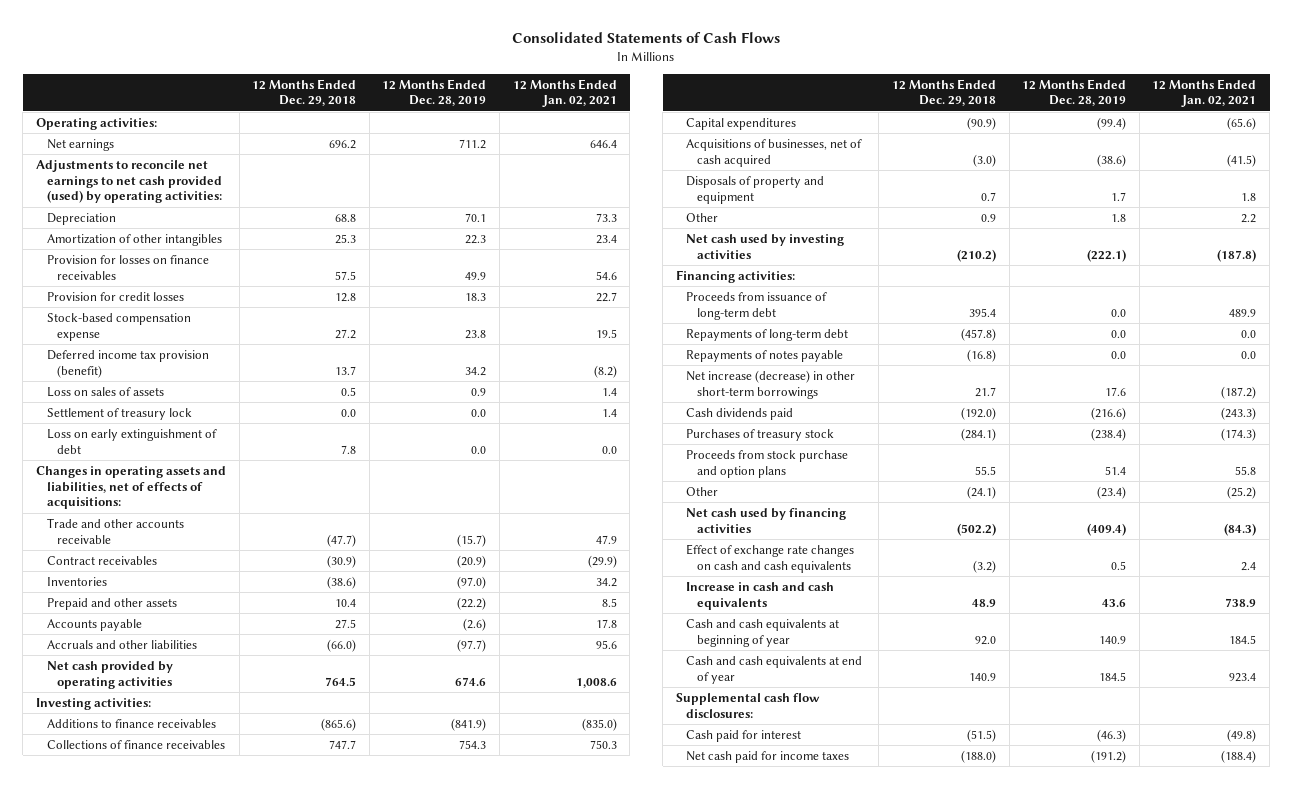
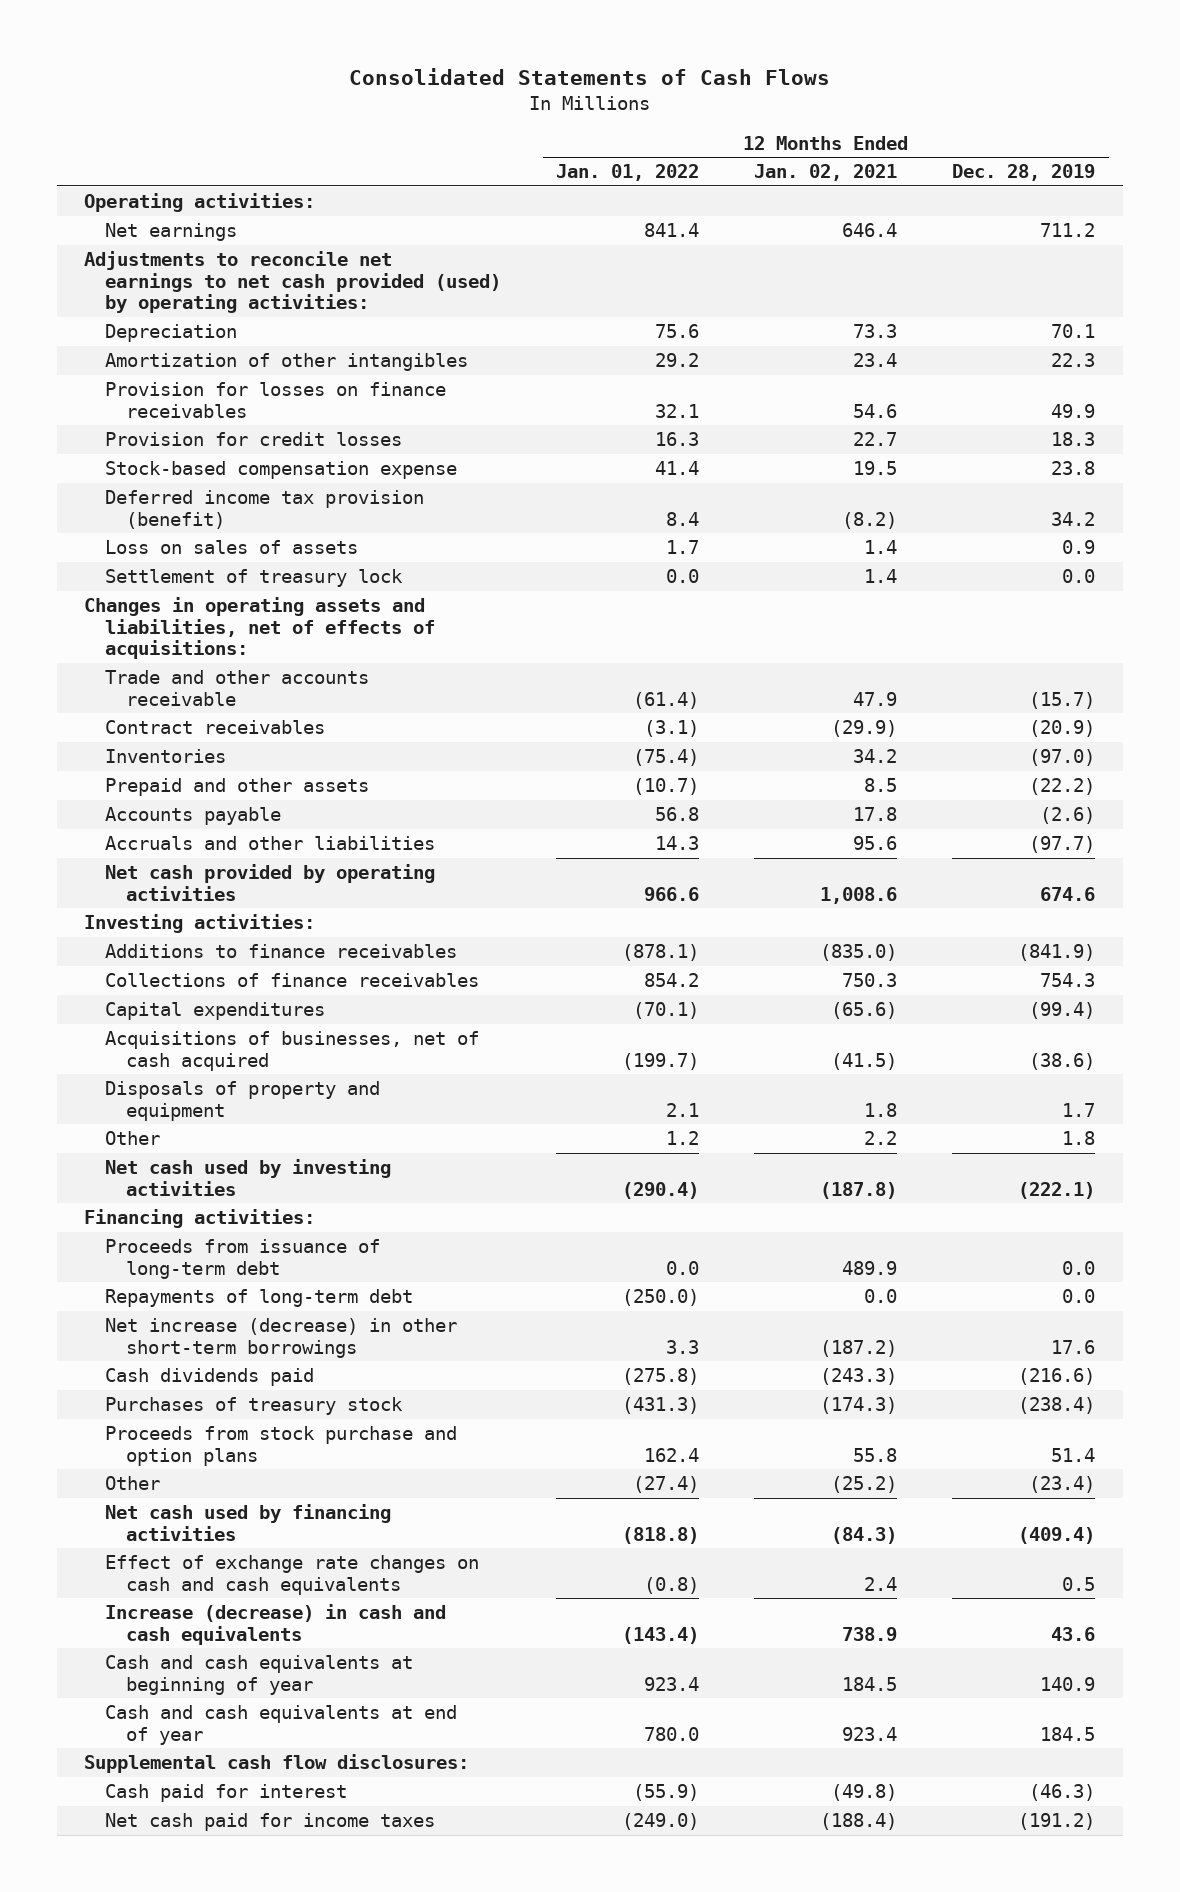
- | 12 Months Ended Dec. 29, 2018 | 12 Months Ended Dec. 28, 2019 | 12 Months Ended Jan. 02, 2021
+ | 12 Months Ended Jan. 01, 2022 | 12 Months Ended Jan. 02, 2021 | 12 Months Ended Dec. 28, 2019
- Loss on early extinguishment of debt | 7.8 | 0.0 | 0.0
- Repayments of notes payable | (16.8) | 0.0 | 0.0
- Increase in cash and cash equivalents | 48.9 | 43.6 | 738.9
+ Increase (decrease) in cash and cash equivalents | (143.4) | 738.9 | 43.6

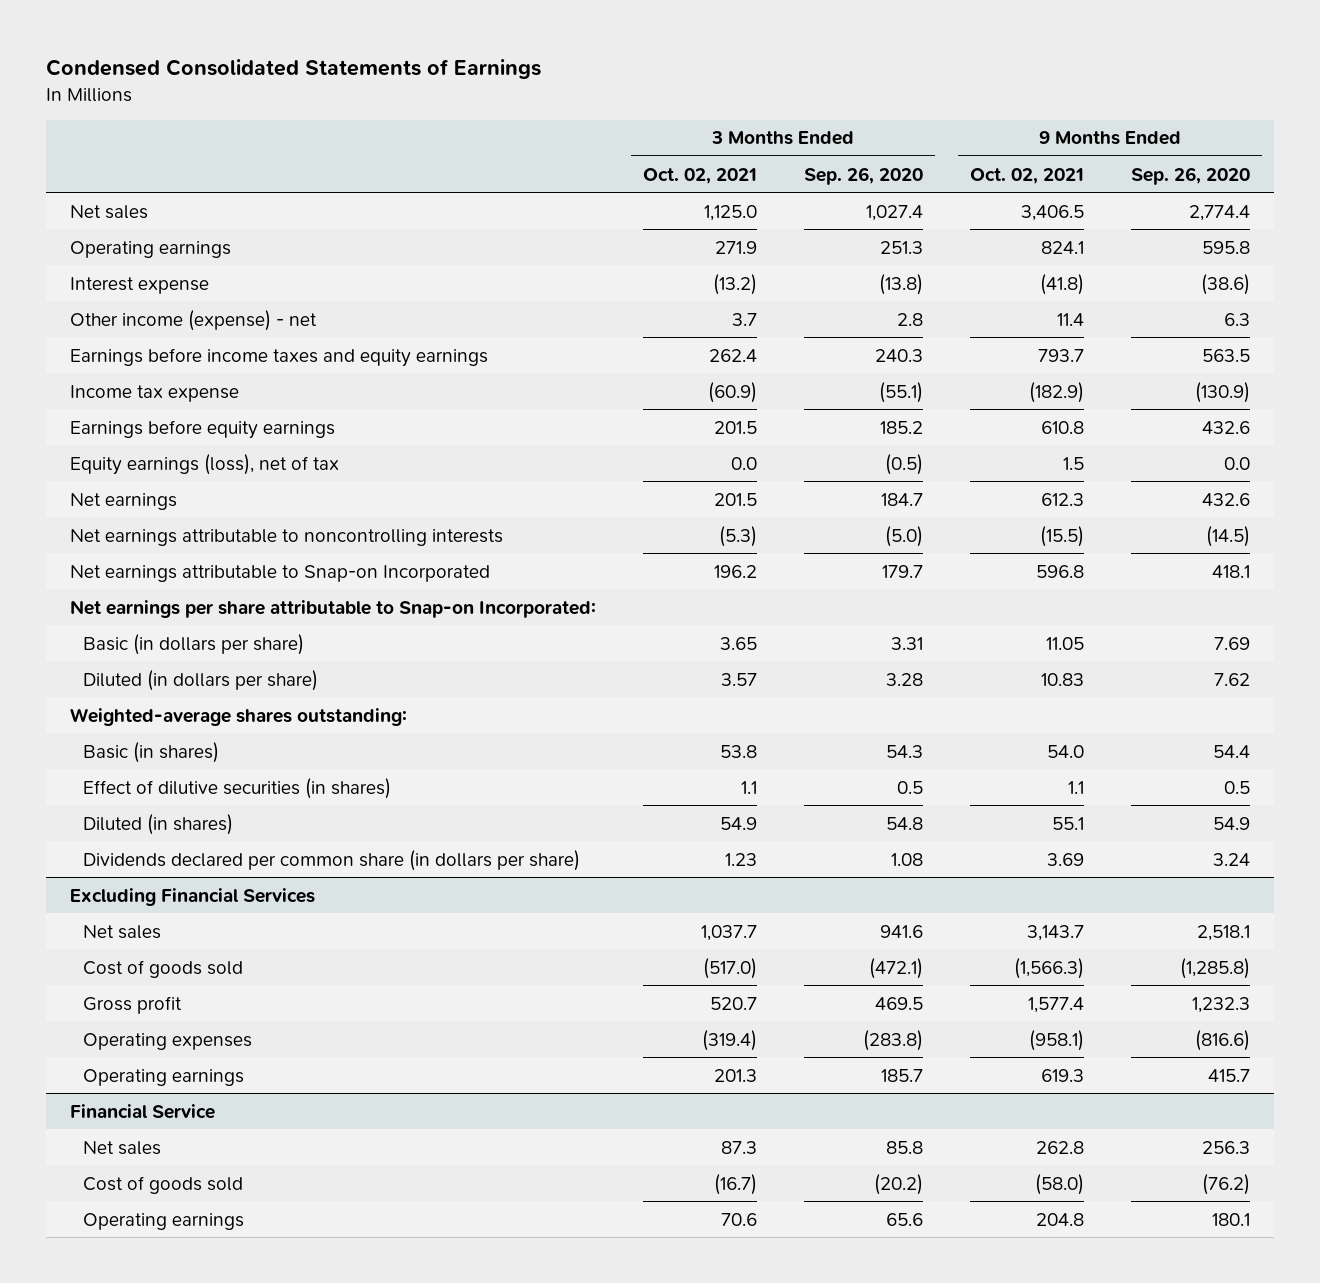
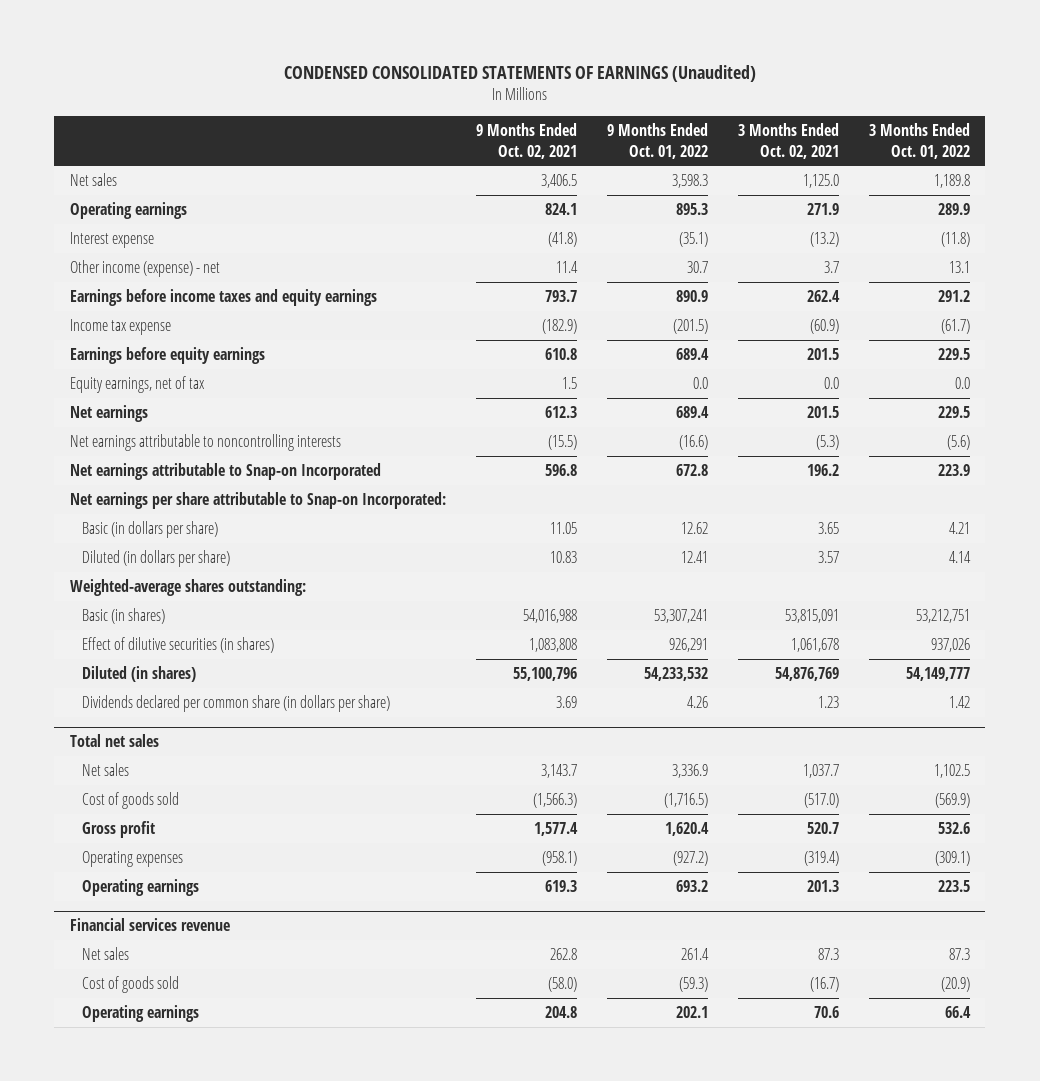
- Condensed Consolidated Statements of Earnings
+ CONDENSED CONSOLIDATED STATEMENTS OF EARNINGS (Unaudited)
- | 3 Months Ended Oct. 02, 2021 | 3 Months Ended Sep. 26, 2020 | 9 Months Ended Oct. 02, 2021 | 9 Months Ended Sep. 26, 2020
+ | 9 Months Ended Oct. 02, 2021 | 9 Months Ended Oct. 01, 2022 | 3 Months Ended Oct. 02, 2021 | 3 Months Ended Oct. 01, 2022
- Equity earnings (loss), net of tax | 0.0 | (0.5) | 1.5 | 0.0
+ Equity earnings, net of tax | 1.5 | 0.0 | 0.0 | 0.0
- Basic (in shares) | 53.8 | 54.3 | 54.0 | 54.4
- Effect of dilutive securities (in shares) | 1.1 | 0.5 | 1.1 | 0.5
- Diluted (in shares) | 54.9 | 54.8 | 55.1 | 54.9
+ Basic (in shares) | 54,016,988 | 53,307,241 | 53,815,091 | 53,212,751
+ Effect of dilutive securities (in shares) | 1,083,808 | 926,291 | 1,061,678 | 937,026
+ Diluted (in shares) | 55,100,796 | 54,233,532 | 54,876,769 | 54,149,777
- Excluding Financial Services
+ Total net sales
- Financial Service
+ Financial services revenue

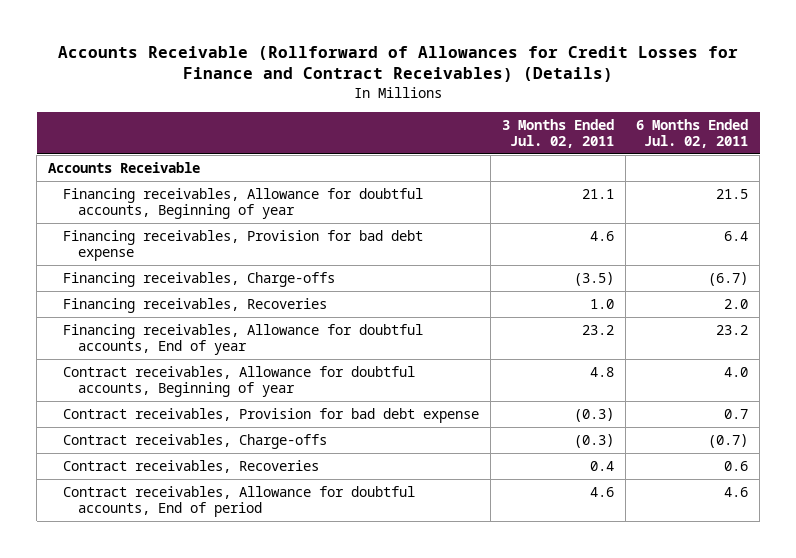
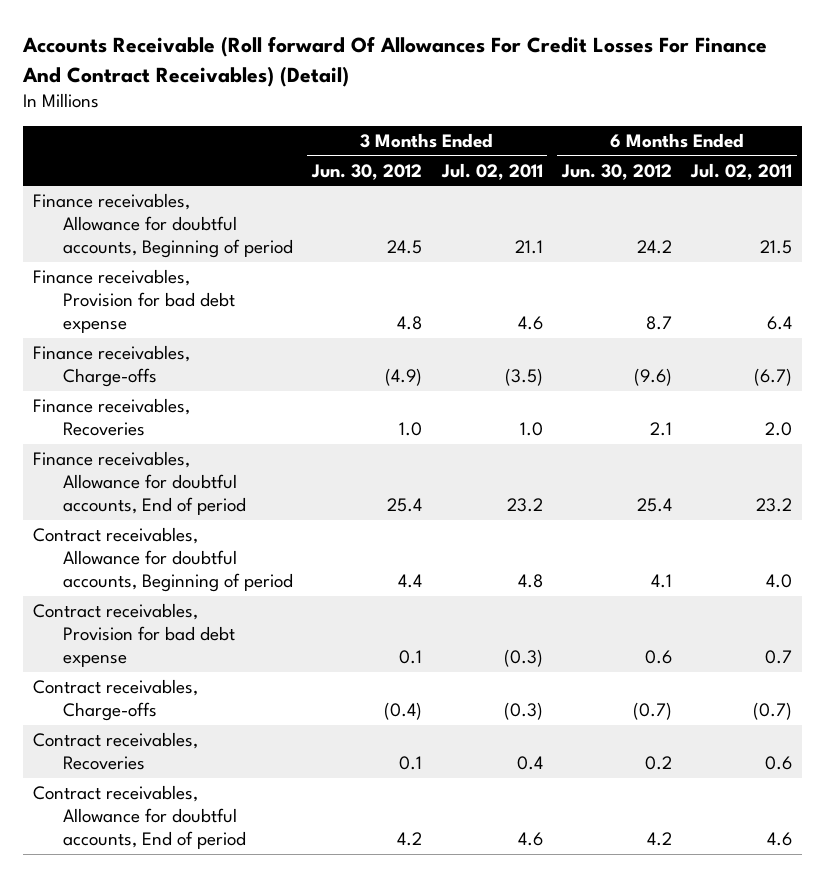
- Accounts Receivable (Rollforward of Allowances for Credit Losses for Finance and Contract Receivables) (Details)
+ Accounts Receivable (Roll forward Of Allowances For Credit Losses For Finance And Contract Receivables) (Detail)
- | 3 Months Ended Jul. 02, 2011 | 6 Months Ended Jul. 02, 2011
+ | 3 Months Ended Jun. 30, 2012 | 3 Months Ended Jul. 02, 2011 | 6 Months Ended Jun. 30, 2012 | 6 Months Ended Jul. 02, 2011
- Accounts Receivable
- Financing receivables, Allowance for doubtful accounts, Beginning of year | 21.1 | 21.5
- Financing receivables, Provision for bad debt expense | 4.6 | 6.4
- Financing receivables, Charge-offs | (3.5) | (6.7)
- Financing receivables, Recoveries | 1.0 | 2.0
- Financing receivables, Allowance for doubtful accounts, End of year | 23.2 | 23.2
- Contract receivables, Allowance for doubtful accounts, Beginning of year | 4.8 | 4.0
+ Finance receivables, Allowance for doubtful accounts, Beginning of period | 24.5 | 21.1 | 24.2 | 21.5
+ Finance receivables, Provision for bad debt expense | 4.8 | 4.6 | 8.7 | 6.4
+ Finance receivables, Charge-offs | (4.9) | (3.5) | (9.6) | (6.7)
+ Finance receivables, Recoveries | 1.0 | 1.0 | 2.1 | 2.0
+ Finance receivables, Allowance for doubtful accounts, End of period | 25.4 | 23.2 | 25.4 | 23.2
+ Contract receivables, Allowance for doubtful accounts, Beginning of period | 4.4 | 4.8 | 4.1 | 4.0

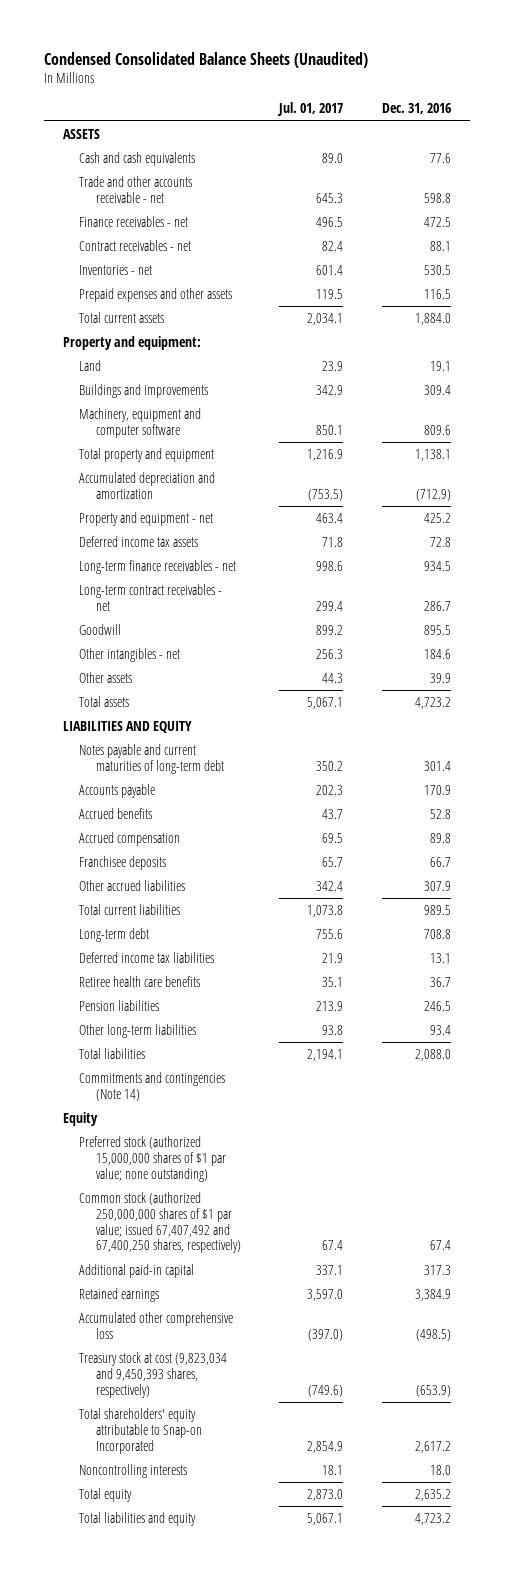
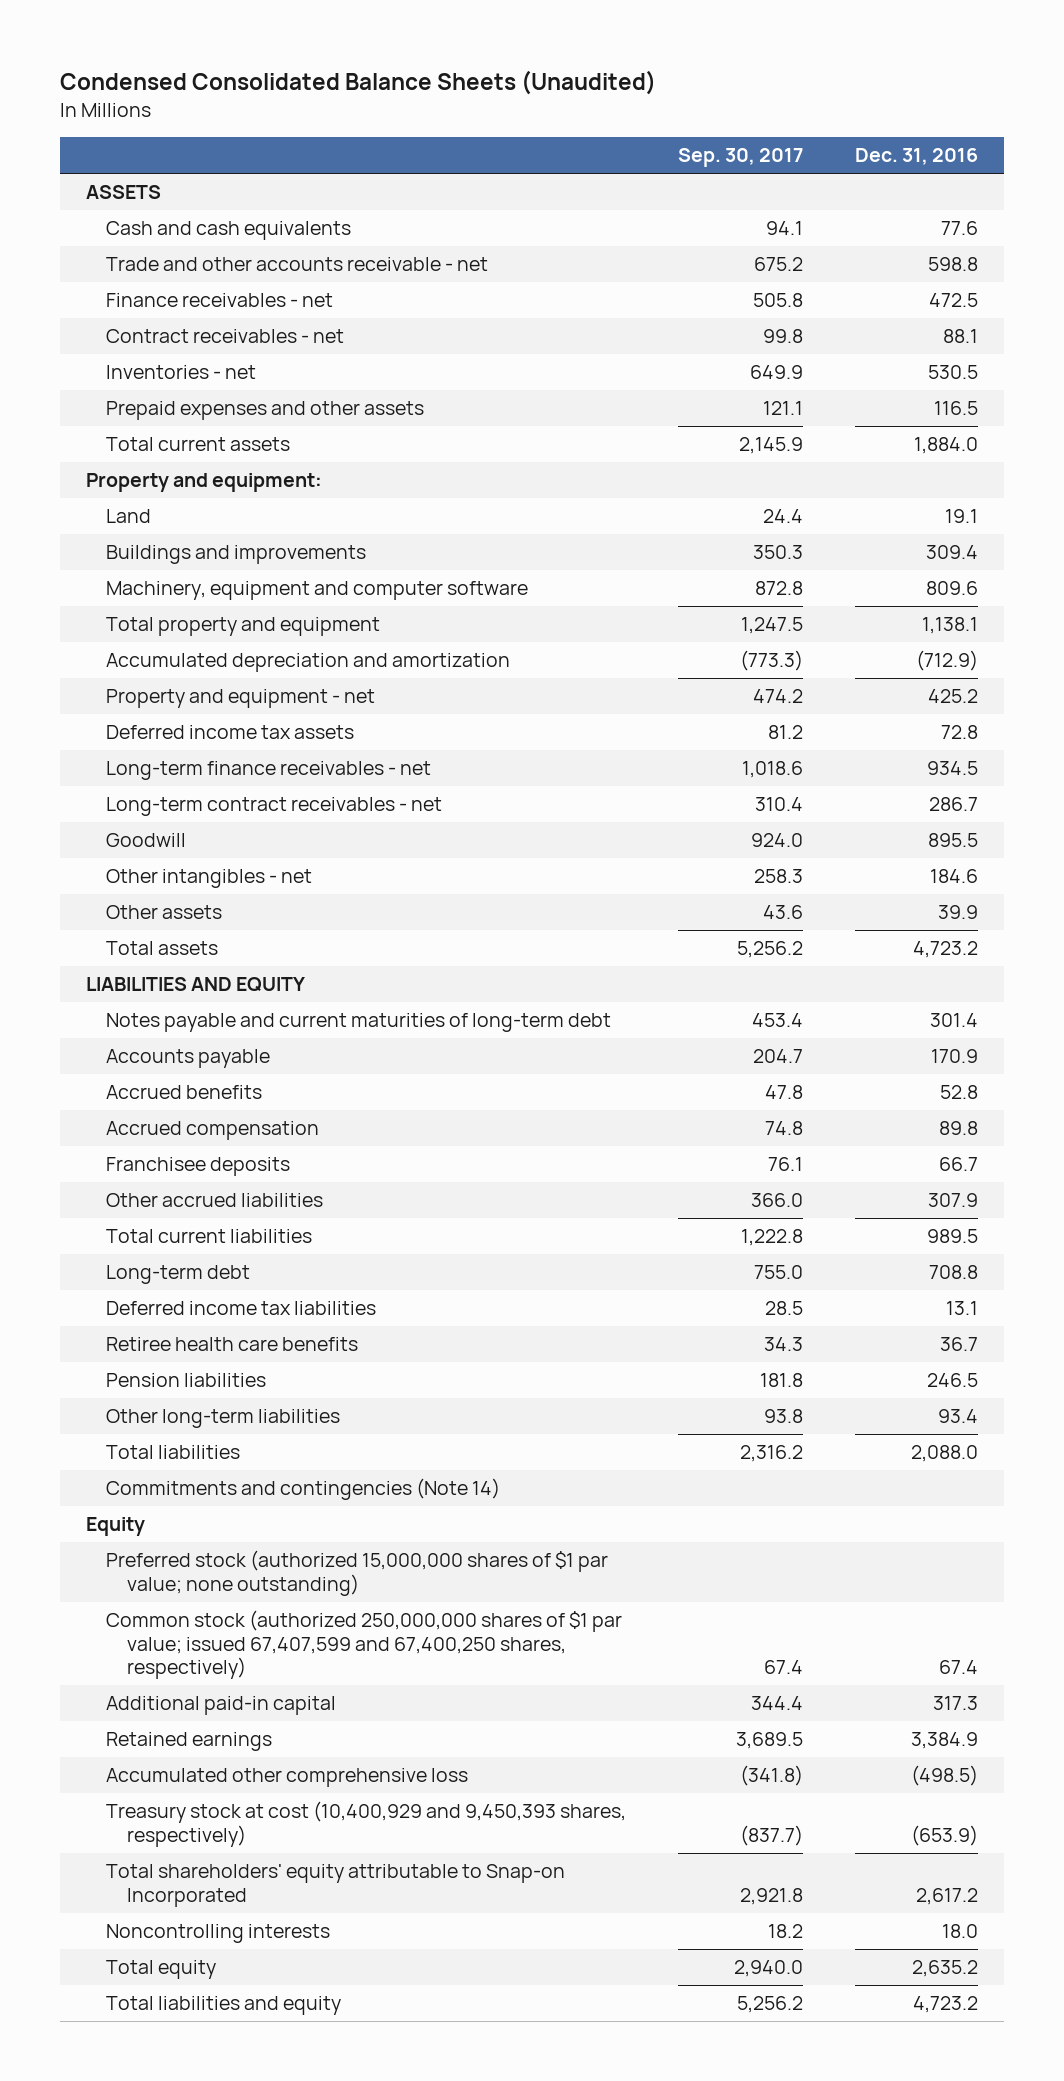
- | Jul. 01, 2017 | Dec. 31, 2016
+ | Sep. 30, 2017 | Dec. 31, 2016
- Common stock (authorized 250,000,000 shares of $1 par value; issued 67,407,492 and 67,400,250 shares, respectively) | 67.4 | 67.4
+ Common stock (authorized 250,000,000 shares of $1 par value; issued 67,407,599 and 67,400,250 shares, respectively) | 67.4 | 67.4
- Treasury stock at cost (9,823,034 and 9,450,393 shares, respectively) | (749.6) | (653.9)
+ Treasury stock at cost (10,400,929 and 9,450,393 shares, respectively) | (837.7) | (653.9)

